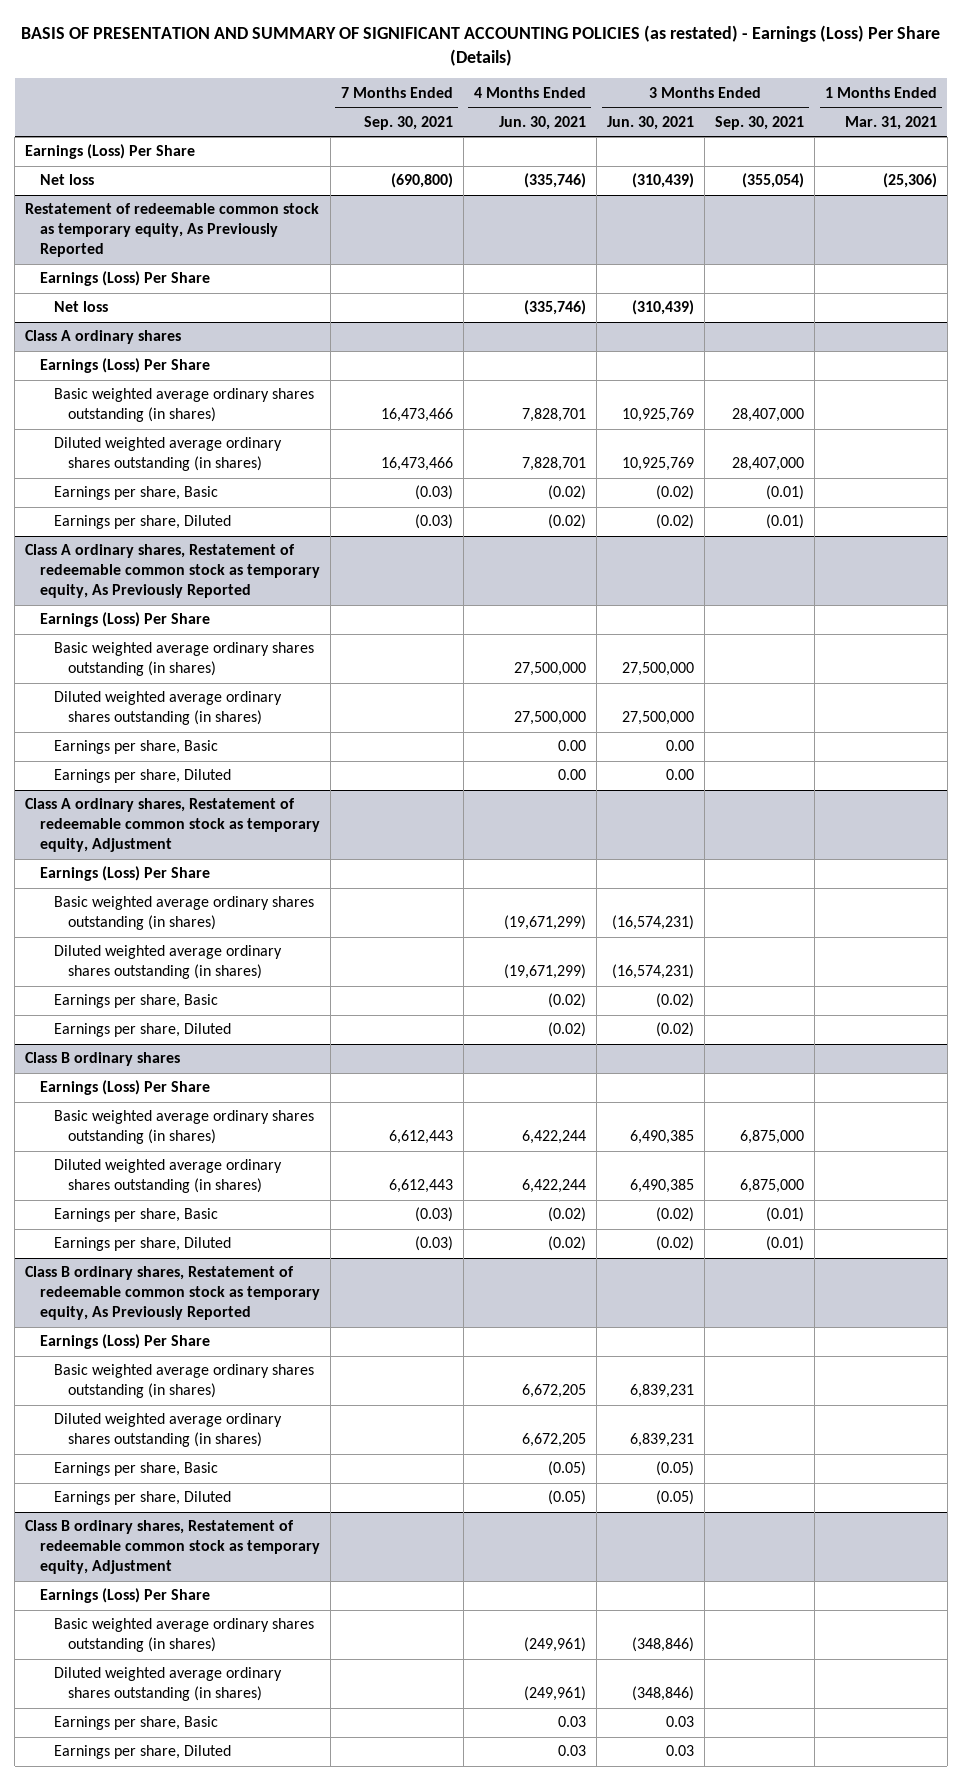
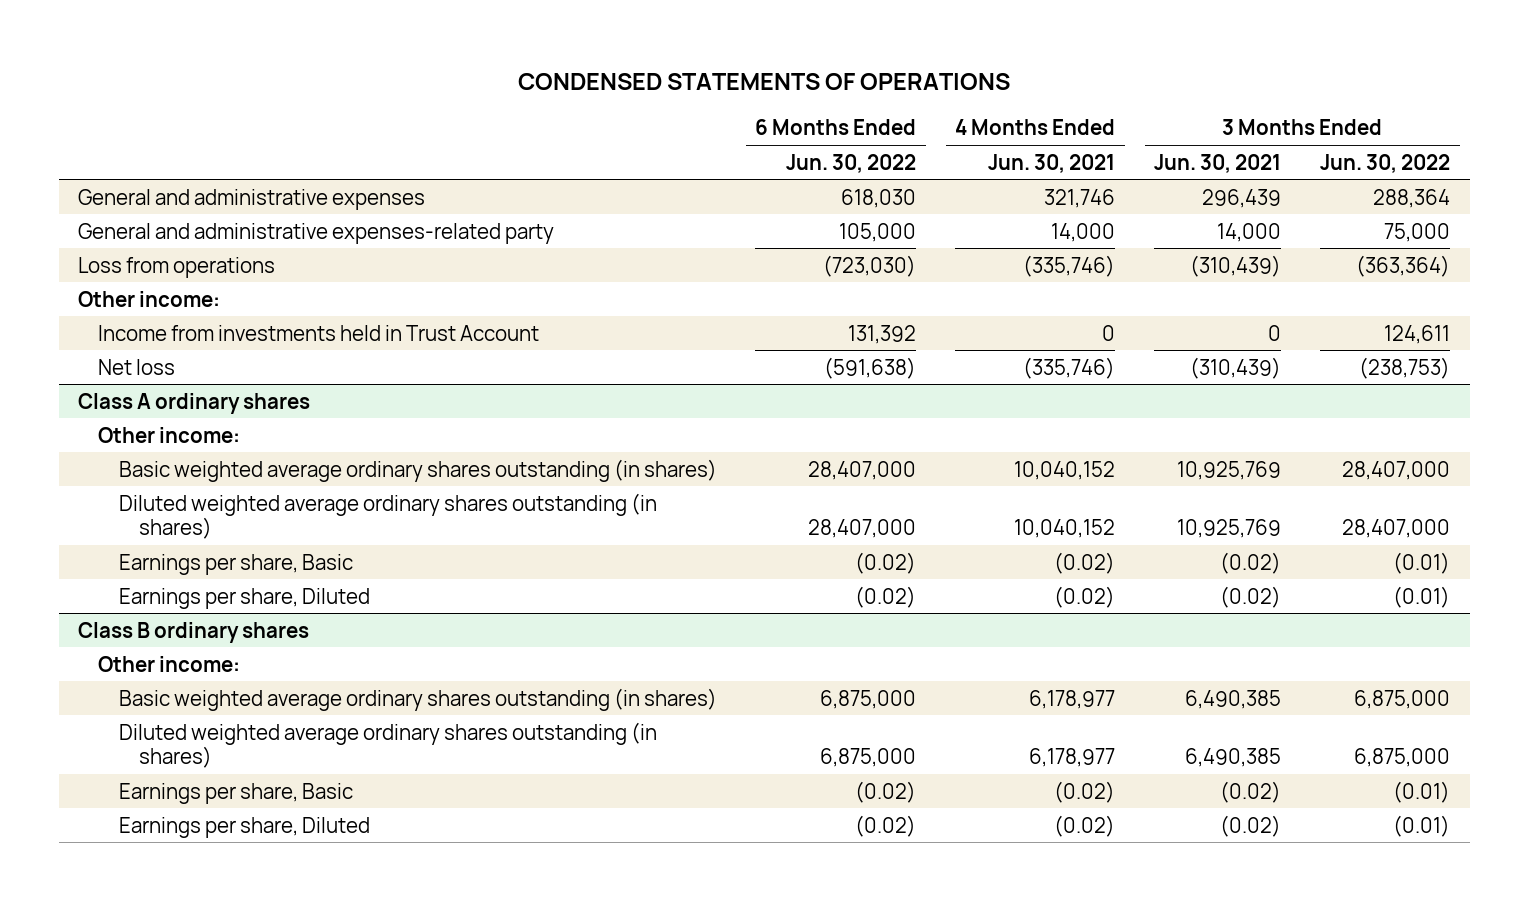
- BASIS OF PRESENTATION AND SUMMARY OF SIGNIFICANT ACCOUNTING POLICIES (as restated) - Earnings (Loss) Per Share (Details)
+ CONDENSED STATEMENTS OF OPERATIONS
- | 7 Months Ended Sep. 30, 2021 | 4 Months Ended Jun. 30, 2021 | 3 Months Ended Jun. 30, 2021 | 3 Months Ended Sep. 30, 2021 | 1 Months Ended Mar. 31, 2021
+ | 6 Months Ended Jun. 30, 2022 | 4 Months Ended Jun. 30, 2021 | 3 Months Ended Jun. 30, 2021 | 3 Months Ended Jun. 30, 2022
- Earnings (Loss) Per Share
- Net loss | (690,800) | (335,746) | (310,439) | (355,054) | (25,306)
- Restatement of redeemable common stock as temporary equity, As Previously Reported
- Earnings (Loss) Per Share
+ General and administrative expenses | 618,030 | 321,746 | 296,439 | 288,364
+ General and administrative expenses-related party | 105,000 | 14,000 | 14,000 | 75,000
+ Loss from operations | (723,030) | (335,746) | (310,439) | (363,364)
+ Other income:
+ Income from investments held in Trust Account | 131,392 | 0 | 0 | 124,611
@ Class A ordinary shares
- Earnings (Loss) Per Share
- Basic weighted average ordinary shares outstanding (in shares) | 16,473,466 | 7,828,701 | 10,925,769 | 28,407,000 |
- Diluted weighted average ordinary shares outstanding (in shares) | 16,473,466 | 7,828,701 | 10,925,769 | 28,407,000 |
- Earnings per share, Basic | (0.03) | (0.02) | (0.02) | (0.01) |
- Earnings per share, Diluted | (0.03) | (0.02) | (0.02) | (0.01) |
- Class A ordinary shares, Restatement of redeemable common stock as temporary equity, As Previously Reported
- Earnings (Loss) Per Share
- Basic weighted average ordinary shares outstanding (in shares) | | 27,500,000 | 27,500,000 | |
- Diluted weighted average ordinary shares outstanding (in shares) | | 27,500,000 | 27,500,000 | |
- Earnings per share, Basic | | 0.00 | 0.00 | |
- Earnings per share, Diluted | | 0.00 | 0.00 | |
- Class A ordinary shares, Restatement of redeemable common stock as temporary equity, Adjustment
- Earnings (Loss) Per Share
- Basic weighted average ordinary shares outstanding (in shares) | | (19,671,299) | (16,574,231) | |
- Diluted weighted average ordinary shares outstanding (in shares) | | (19,671,299) | (16,574,231) | |
@ Class A ordinary shares
+ Other income:
+ Basic weighted average ordinary shares outstanding (in shares) | 28,407,000 | 10,040,152 | 10,925,769 | 28,407,000
+ Diluted weighted average ordinary shares outstanding (in shares) | 28,407,000 | 10,040,152 | 10,925,769 | 28,407,000
@ Class B ordinary shares
- Earnings (Loss) Per Share
- Basic weighted average ordinary shares outstanding (in shares) | 6,612,443 | 6,422,244 | 6,490,385 | 6,875,000 |
- Diluted weighted average ordinary shares outstanding (in shares) | 6,612,443 | 6,422,244 | 6,490,385 | 6,875,000 |
+ Other income:
+ Basic weighted average ordinary shares outstanding (in shares) | 6,875,000 | 6,178,977 | 6,490,385 | 6,875,000
+ Diluted weighted average ordinary shares outstanding (in shares) | 6,875,000 | 6,178,977 | 6,490,385 | 6,875,000
- Class B ordinary shares, Restatement of redeemable common stock as temporary equity, As Previously Reported
- Earnings (Loss) Per Share
- Basic weighted average ordinary shares outstanding (in shares) | | 6,672,205 | 6,839,231 | |
- Diluted weighted average ordinary shares outstanding (in shares) | | 6,672,205 | 6,839,231 | |
- Earnings per share, Basic | | (0.05) | (0.05) | |
- Earnings per share, Diluted | | (0.05) | (0.05) | |
- Class B ordinary shares, Restatement of redeemable common stock as temporary equity, Adjustment
- Earnings (Loss) Per Share
- Basic weighted average ordinary shares outstanding (in shares) | | (249,961) | (348,846) | |
- Diluted weighted average ordinary shares outstanding (in shares) | | (249,961) | (348,846) | |
- Earnings per share, Basic | | 0.03 | 0.03 | |
- Earnings per share, Diluted | | 0.03 | 0.03 | |

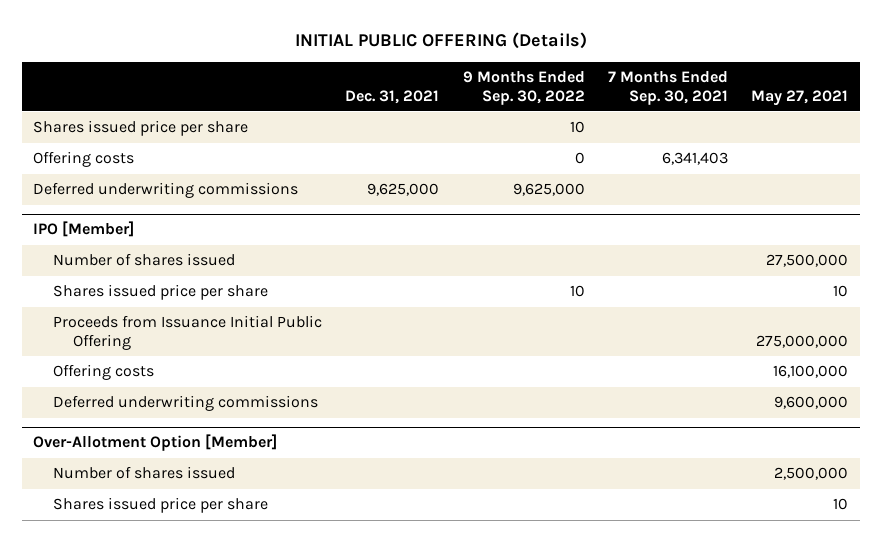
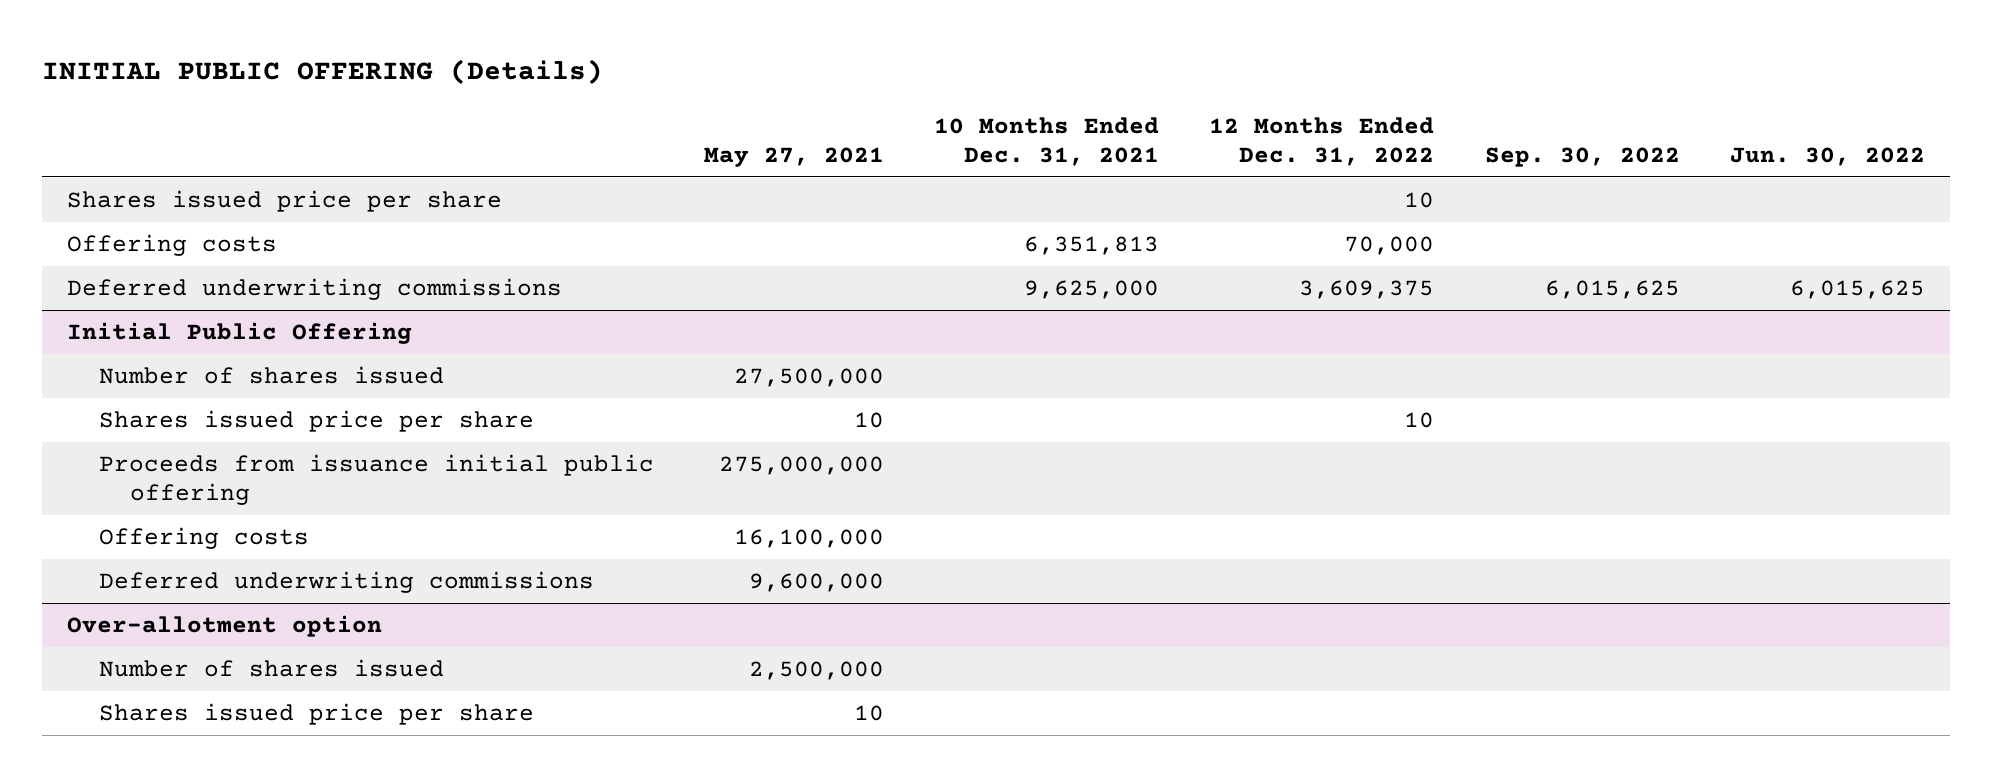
- | Dec. 31, 2021 | 9 Months Ended Sep. 30, 2022 | 7 Months Ended Sep. 30, 2021 | May 27, 2021
+ | May 27, 2021 | 10 Months Ended Dec. 31, 2021 | 12 Months Ended Dec. 31, 2022 | Sep. 30, 2022 | Jun. 30, 2022
- IPO [Member]
+ Initial Public Offering
- Proceeds from Issuance Initial Public Offering | | | | 275,000,000
+ Proceeds from issuance initial public offering | 275,000,000 | | | |
- Over-Allotment Option [Member]
+ Over-allotment option

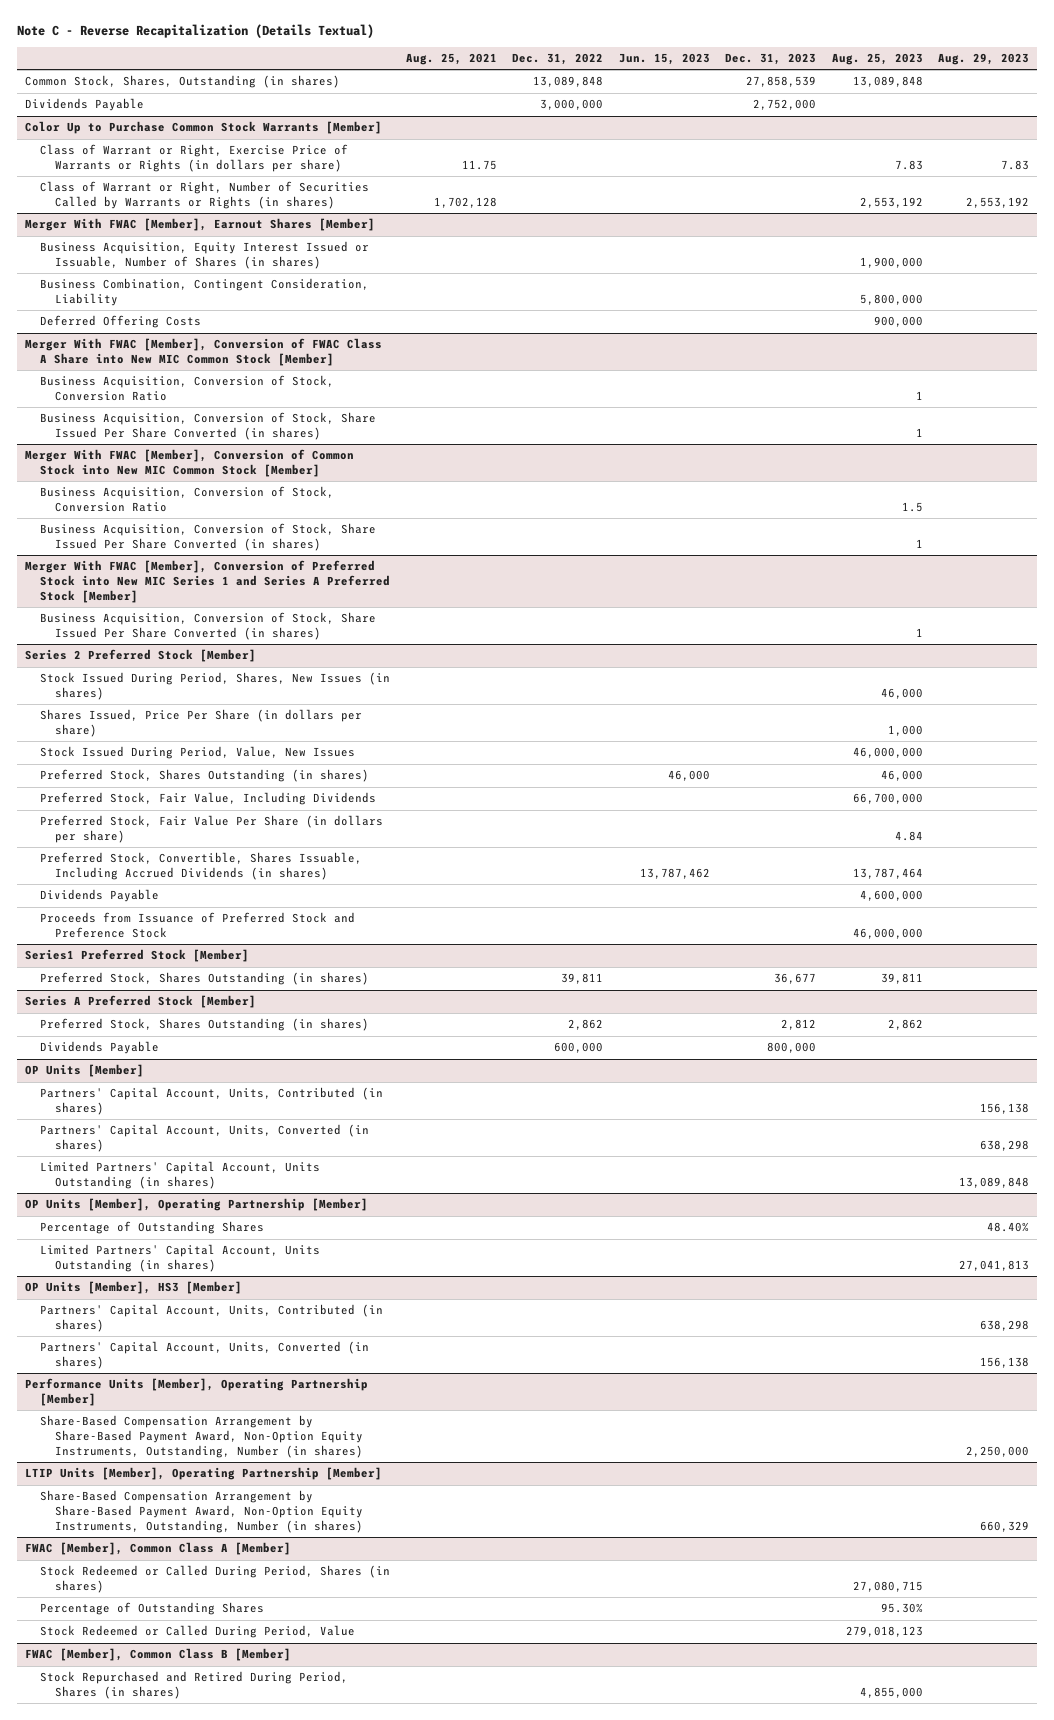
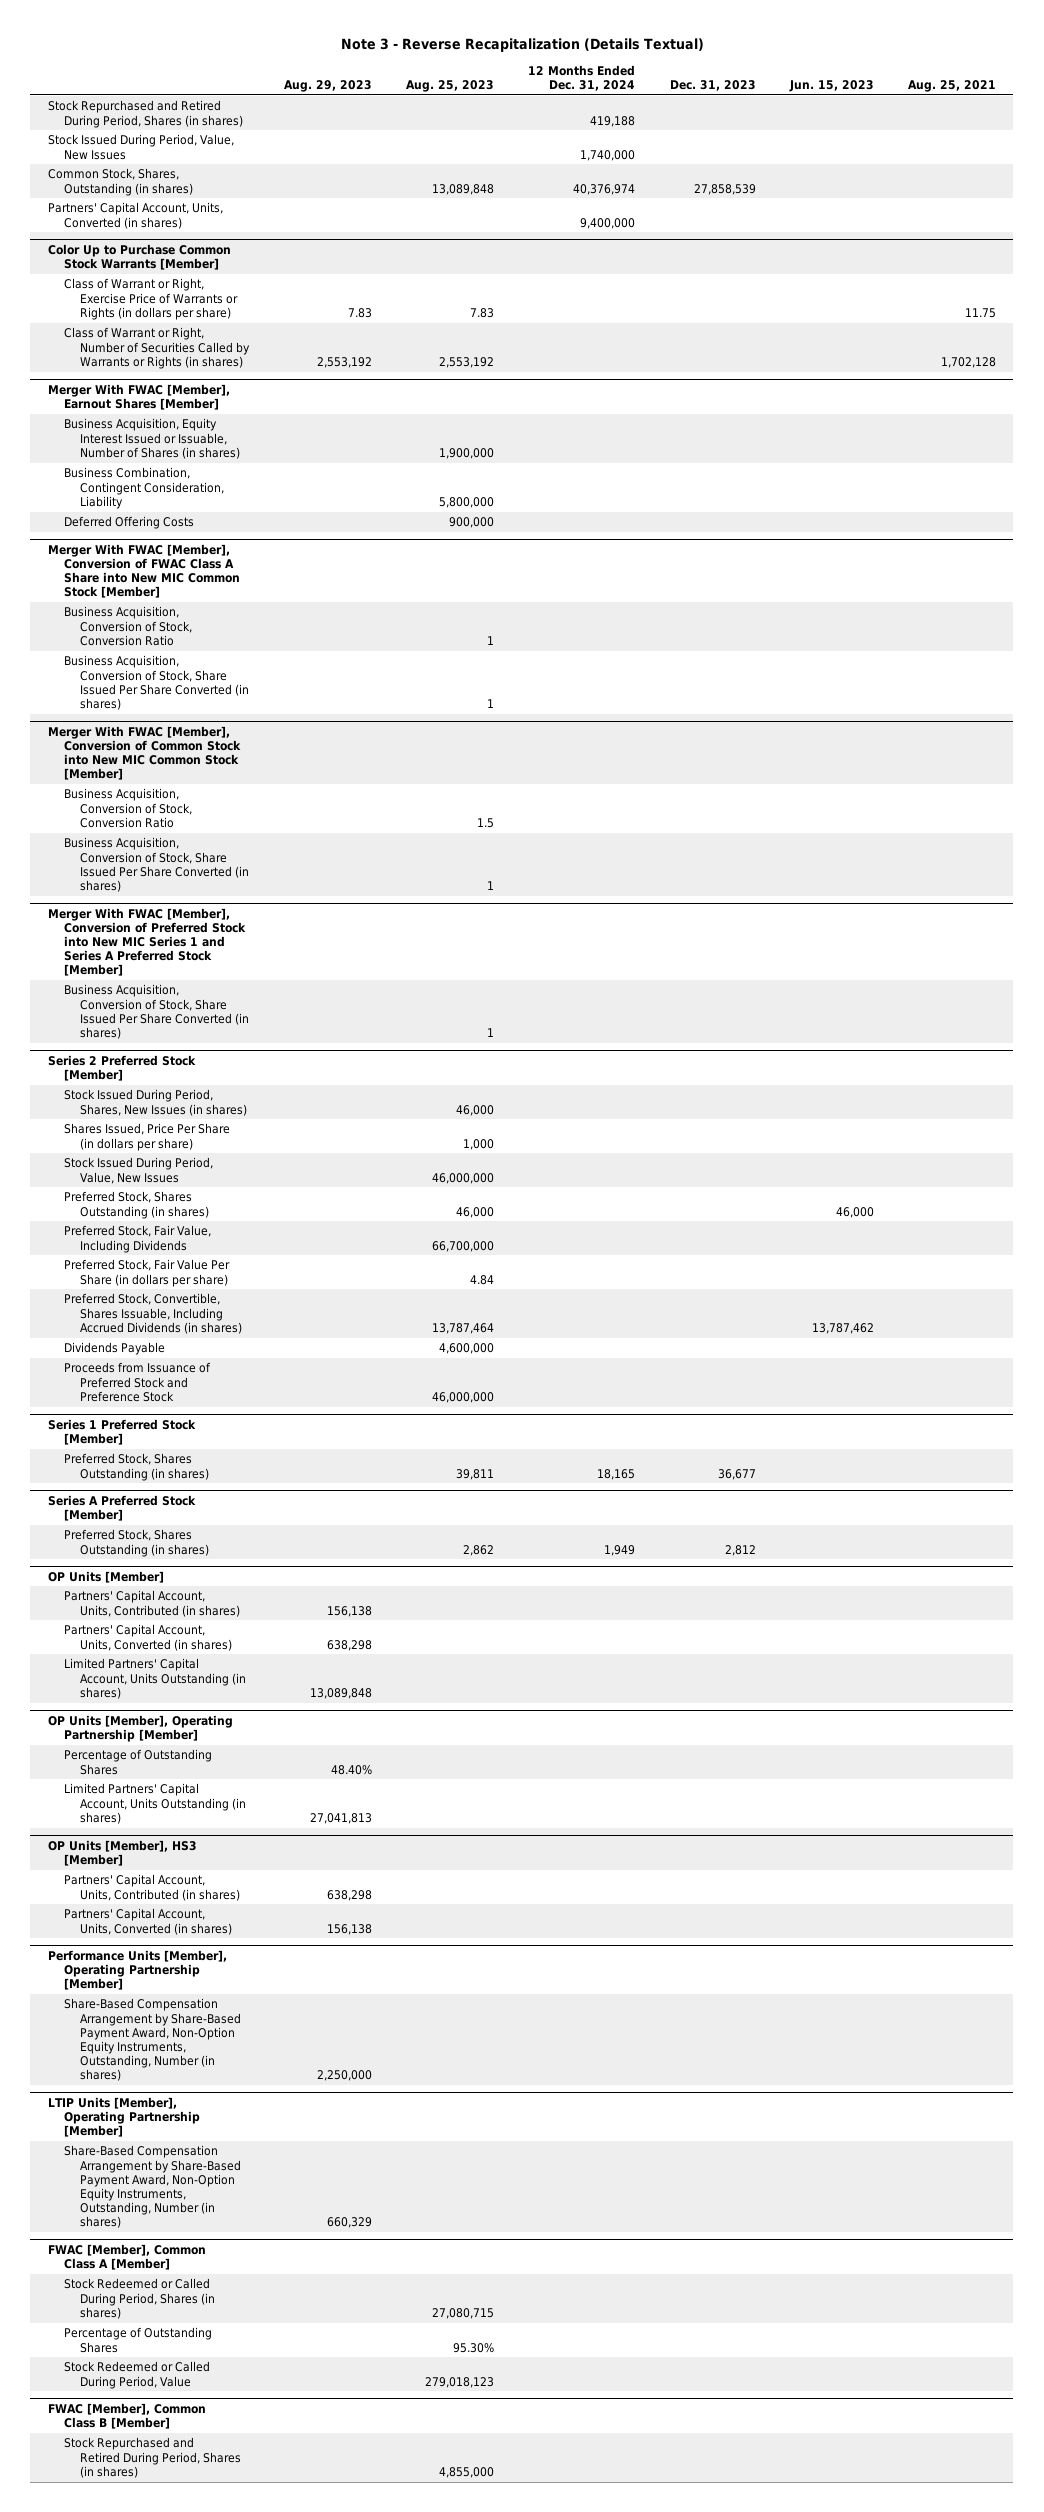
- Note C - Reverse Recapitalization (Details Textual)
+ Note 3 - Reverse Recapitalization (Details Textual)
- | Aug. 25, 2021 | Dec. 31, 2022 | Jun. 15, 2023 | Dec. 31, 2023 | Aug. 25, 2023 | Aug. 29, 2023
+ | Aug. 29, 2023 | Aug. 25, 2023 | 12 Months Ended Dec. 31, 2024 | Dec. 31, 2023 | Jun. 15, 2023 | Aug. 25, 2021
+ Stock Repurchased and Retired During Period, Shares (in shares) | | | 419,188 | | |
+ Stock Issued During Period, Value, New Issues | | | 1,740,000 | | |
- Dividends Payable | | 3,000,000 | | 2,752,000 | |
+ Partners' Capital Account, Units, Converted (in shares) | | | 9,400,000 | | |
- Series1 Preferred Stock [Member]
+ Series 1 Preferred Stock [Member]
@ Series A Preferred Stock [Member]
- Dividends Payable | | 600,000 | | 800,000 | |

